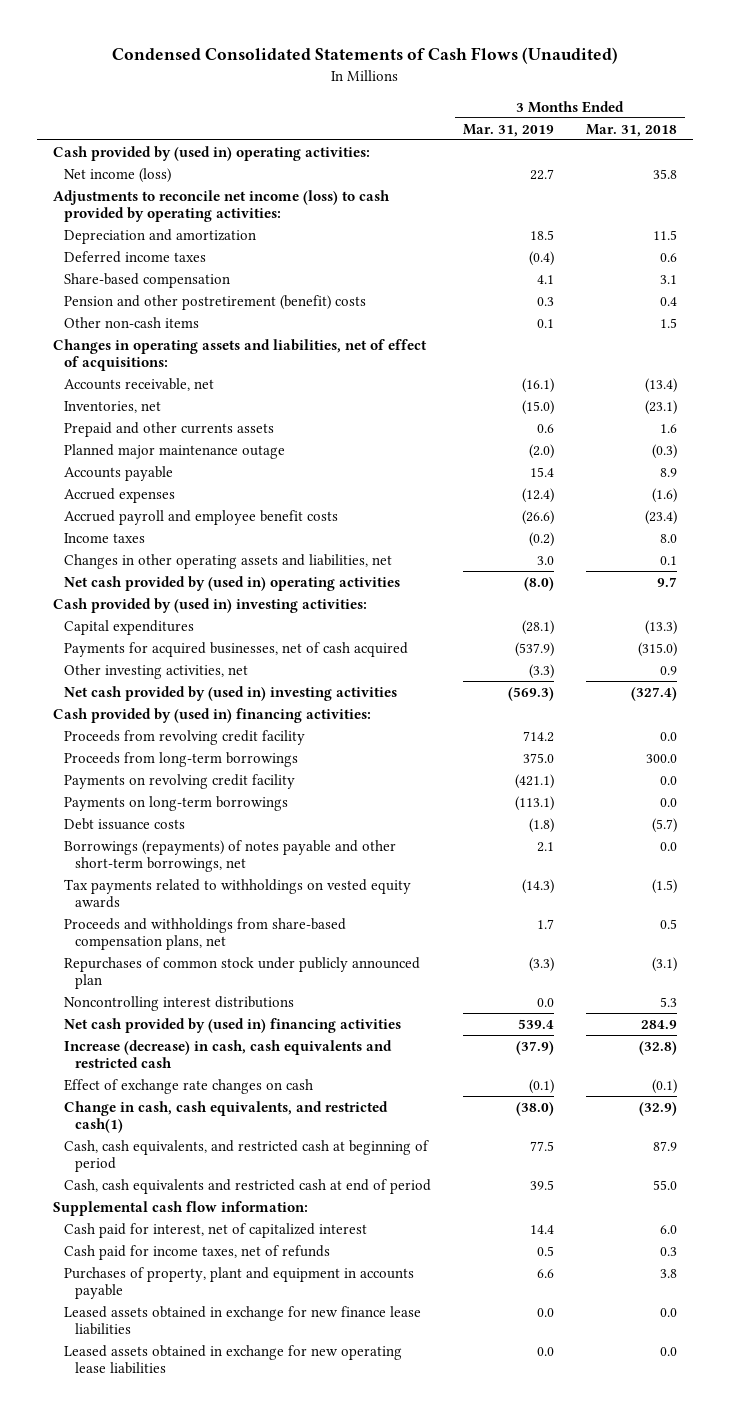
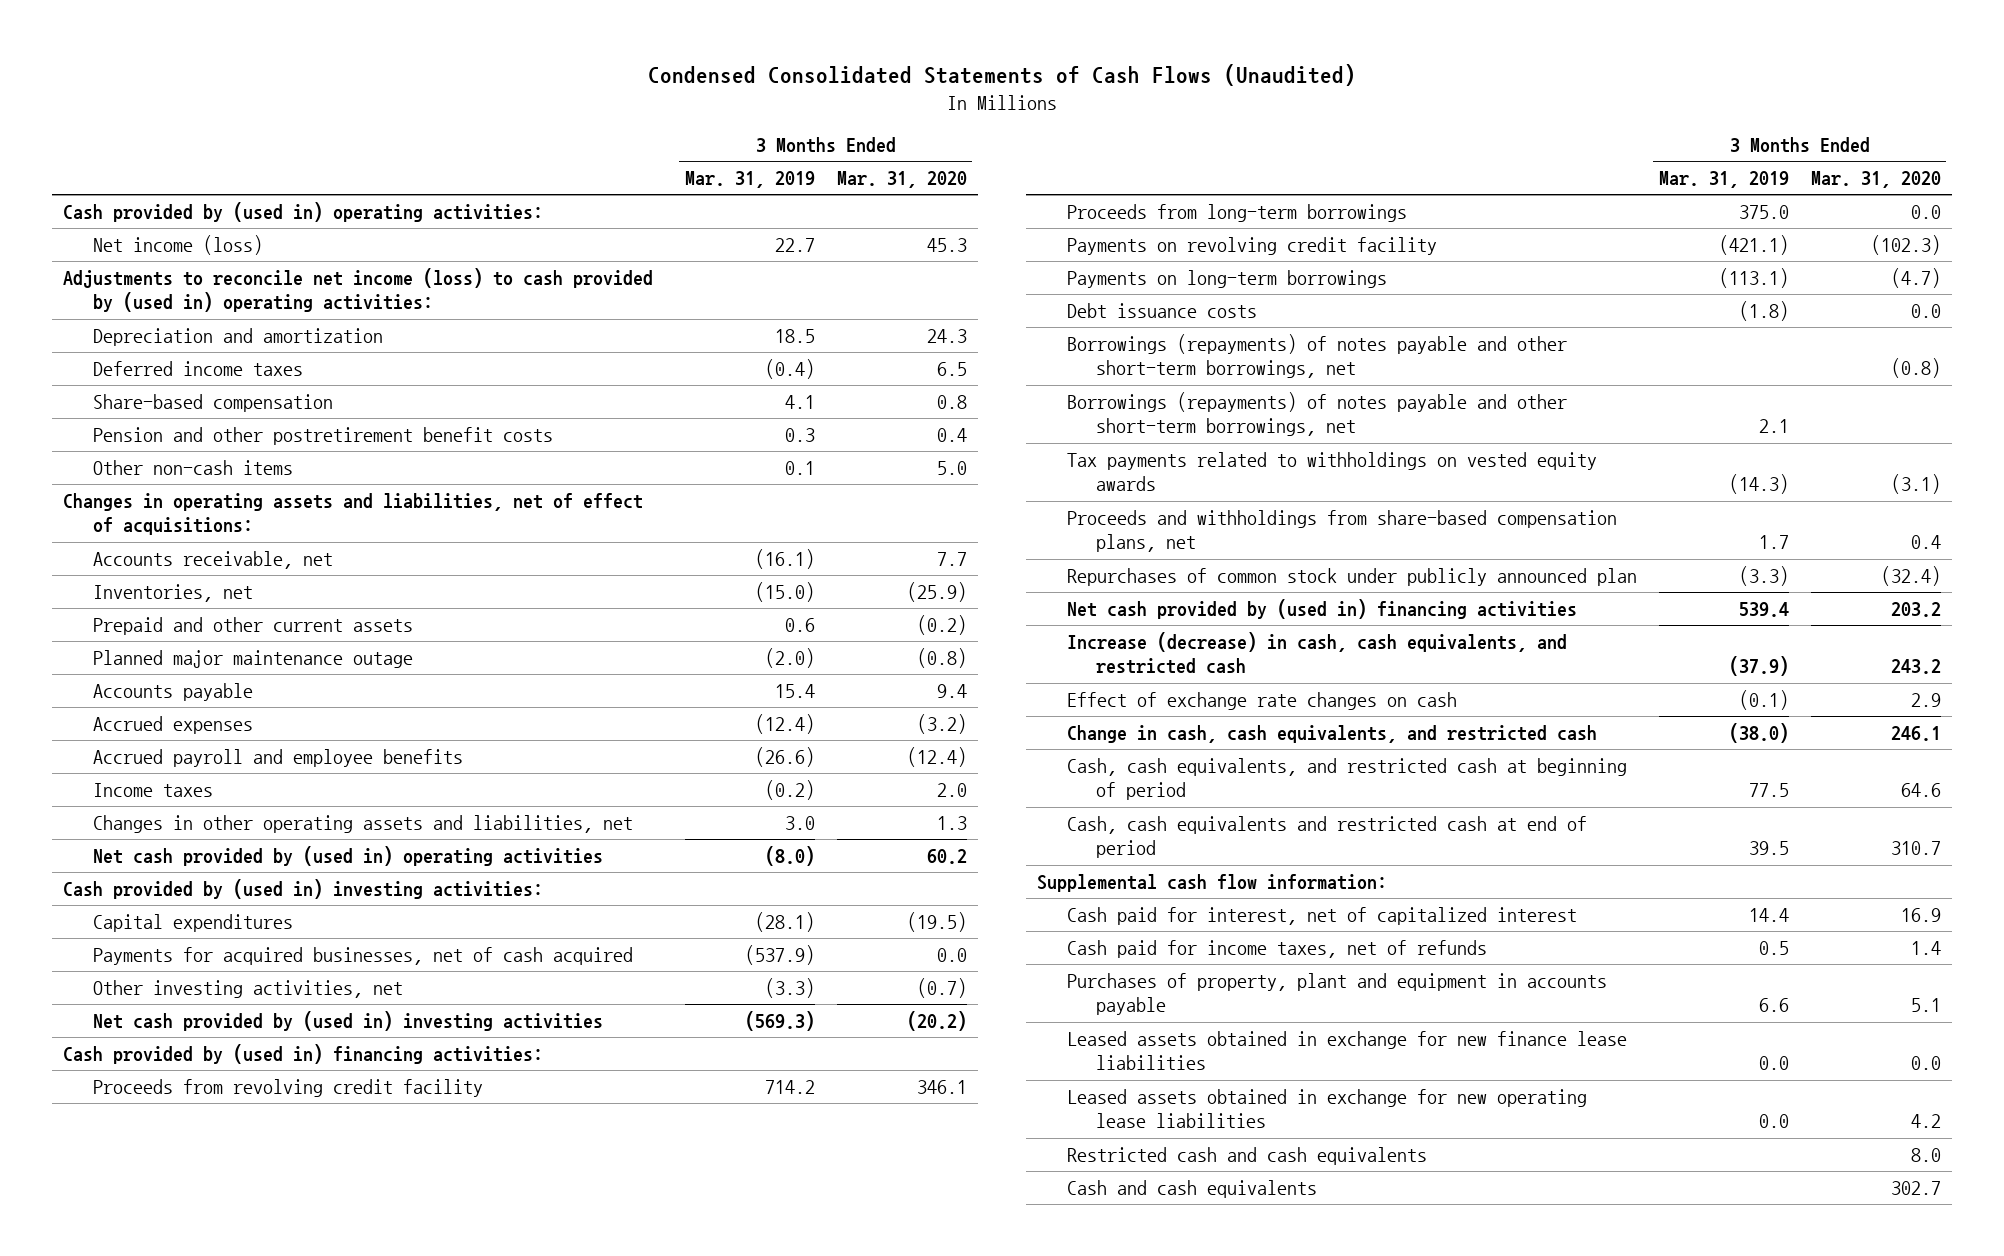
- | 3 Months Ended Mar. 31, 2019 | 3 Months Ended Mar. 31, 2018
+ | 3 Months Ended Mar. 31, 2019 | 3 Months Ended Mar. 31, 2020
- Adjustments to reconcile net income (loss) to cash provided by operating activities:
+ Adjustments to reconcile net income (loss) to cash provided by (used in) operating activities:
- Pension and other postretirement (benefit) costs | 0.3 | 0.4
+ Pension and other postretirement benefit costs | 0.3 | 0.4
- Prepaid and other currents assets | 0.6 | 1.6
+ Prepaid and other current assets | 0.6 | (0.2)
- Accrued payroll and employee benefit costs | (26.6) | (23.4)
+ Accrued payroll and employee benefits | (26.6) | (12.4)
+ Borrowings (repayments) of notes payable and other short-term borrowings, net | | (0.8)
- Noncontrolling interest distributions | 0.0 | 5.3
- Increase (decrease) in cash, cash equivalents and restricted cash | (37.9) | (32.8)
+ Increase (decrease) in cash, cash equivalents, and restricted cash | (37.9) | 243.2
- Change in cash, cash equivalents, and restricted cash(1) | (38.0) | (32.9)
+ Change in cash, cash equivalents, and restricted cash | (38.0) | 246.1
+ Restricted cash and cash equivalents | | 8.0
+ Cash and cash equivalents | | 302.7

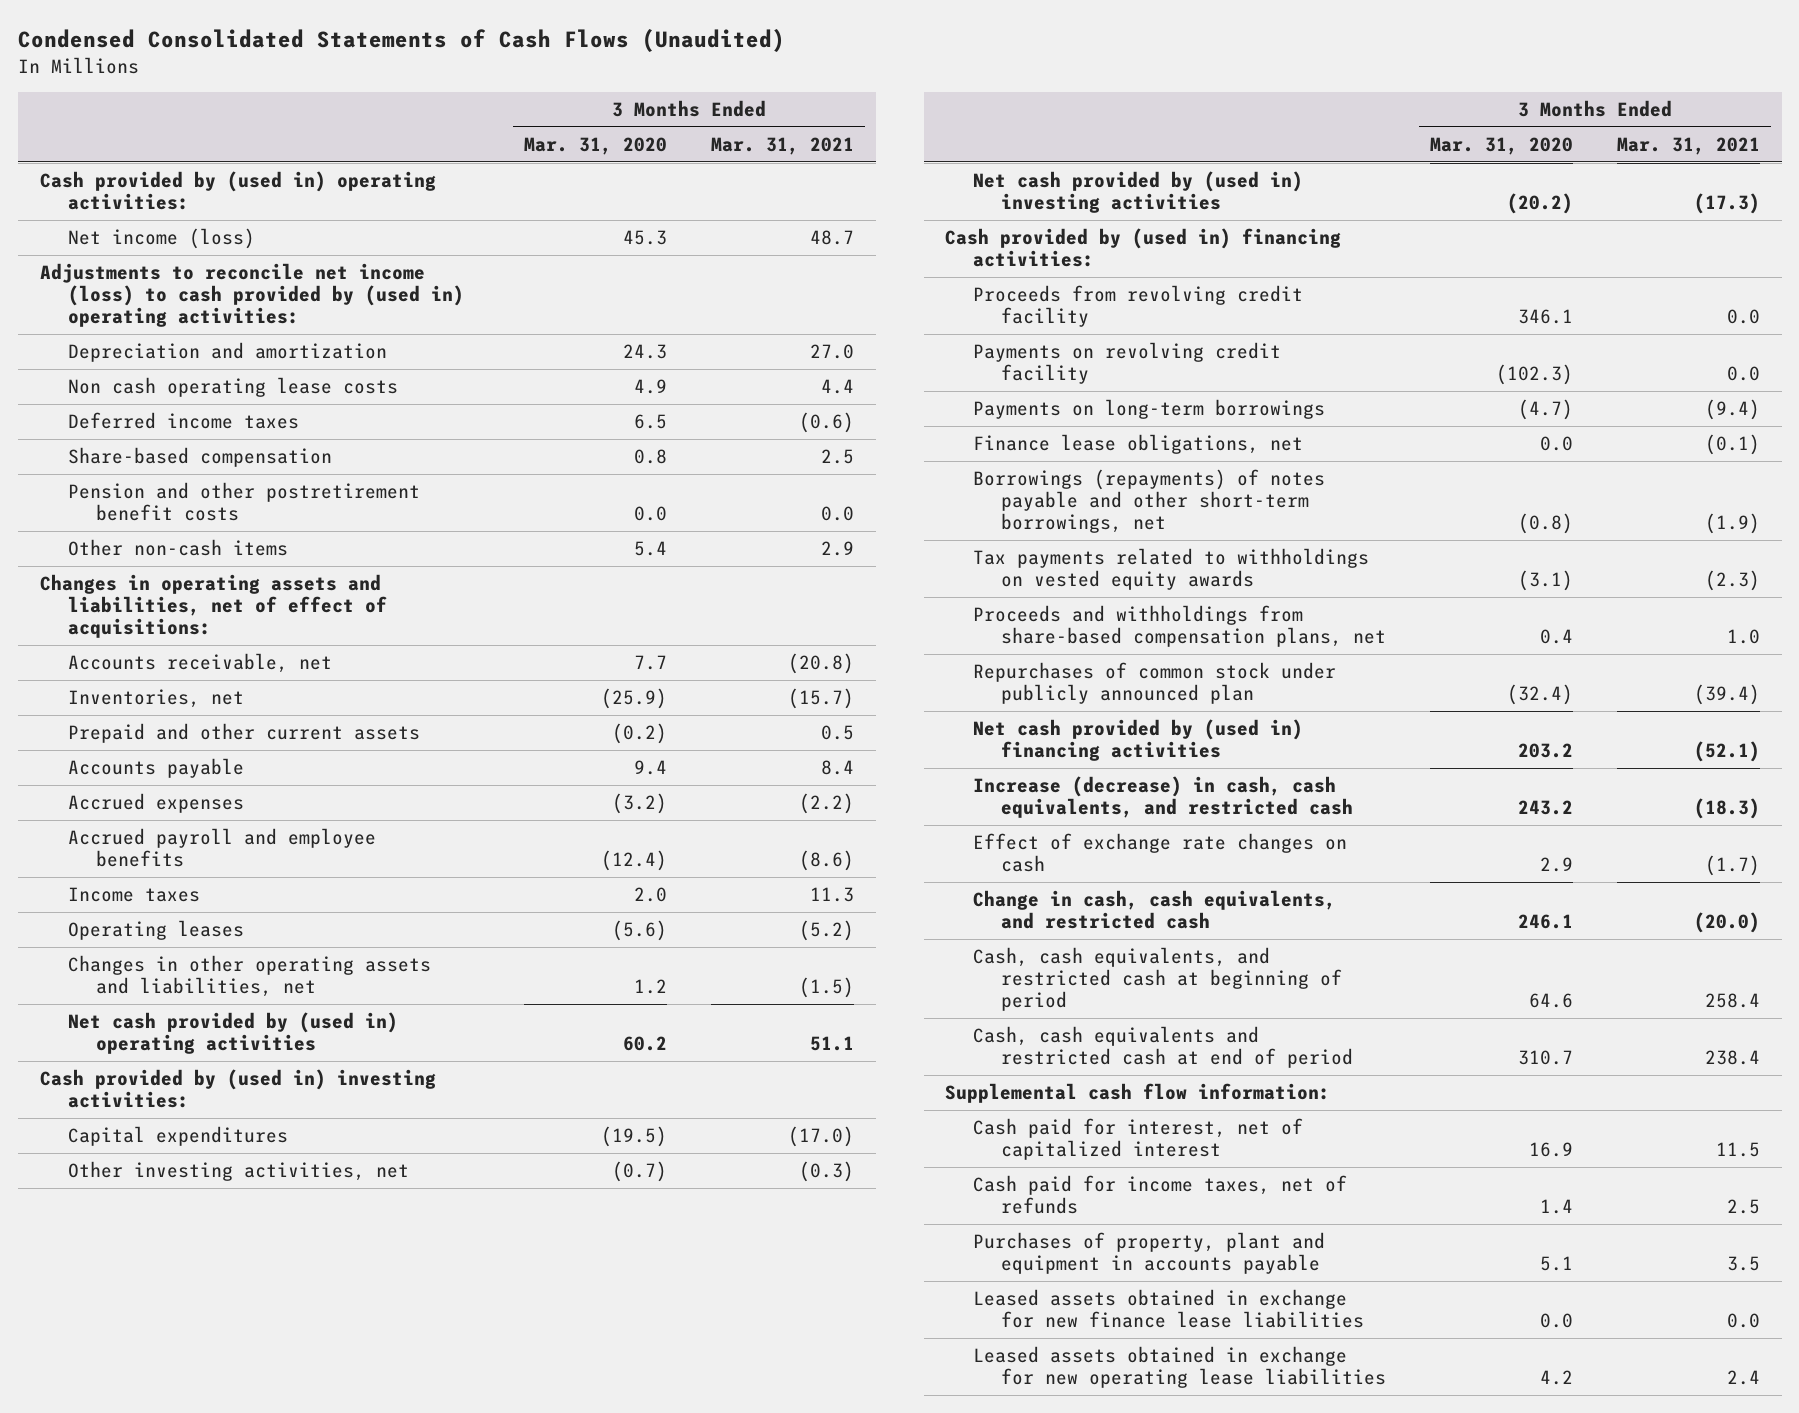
- | 3 Months Ended Mar. 31, 2019 | 3 Months Ended Mar. 31, 2020
+ | 3 Months Ended Mar. 31, 2020 | 3 Months Ended Mar. 31, 2021
+ Non cash operating lease costs | 4.9 | 4.4
- Pension and other postretirement benefit costs | 0.3 | 0.4
- Other non-cash items | 0.1 | 5.0
+ Pension and other postretirement benefit costs | 0.0 | 0.0
+ Other non-cash items | 5.4 | 2.9
- Planned major maintenance outage | (2.0) | (0.8)
- Changes in other operating assets and liabilities, net | 3.0 | 1.3
+ Operating leases | (5.6) | (5.2)
+ Changes in other operating assets and liabilities, net | 1.2 | (1.5)
- Payments for acquired businesses, net of cash acquired | (537.9) | 0.0
- Proceeds from long-term borrowings | 375.0 | 0.0
- Debt issuance costs | (1.8) | 0.0
+ Finance lease obligations, net | 0.0 | (0.1)
- Borrowings (repayments) of notes payable and other short-term borrowings, net | 2.1 |
- Restricted cash and cash equivalents | | 8.0
- Cash and cash equivalents | | 302.7

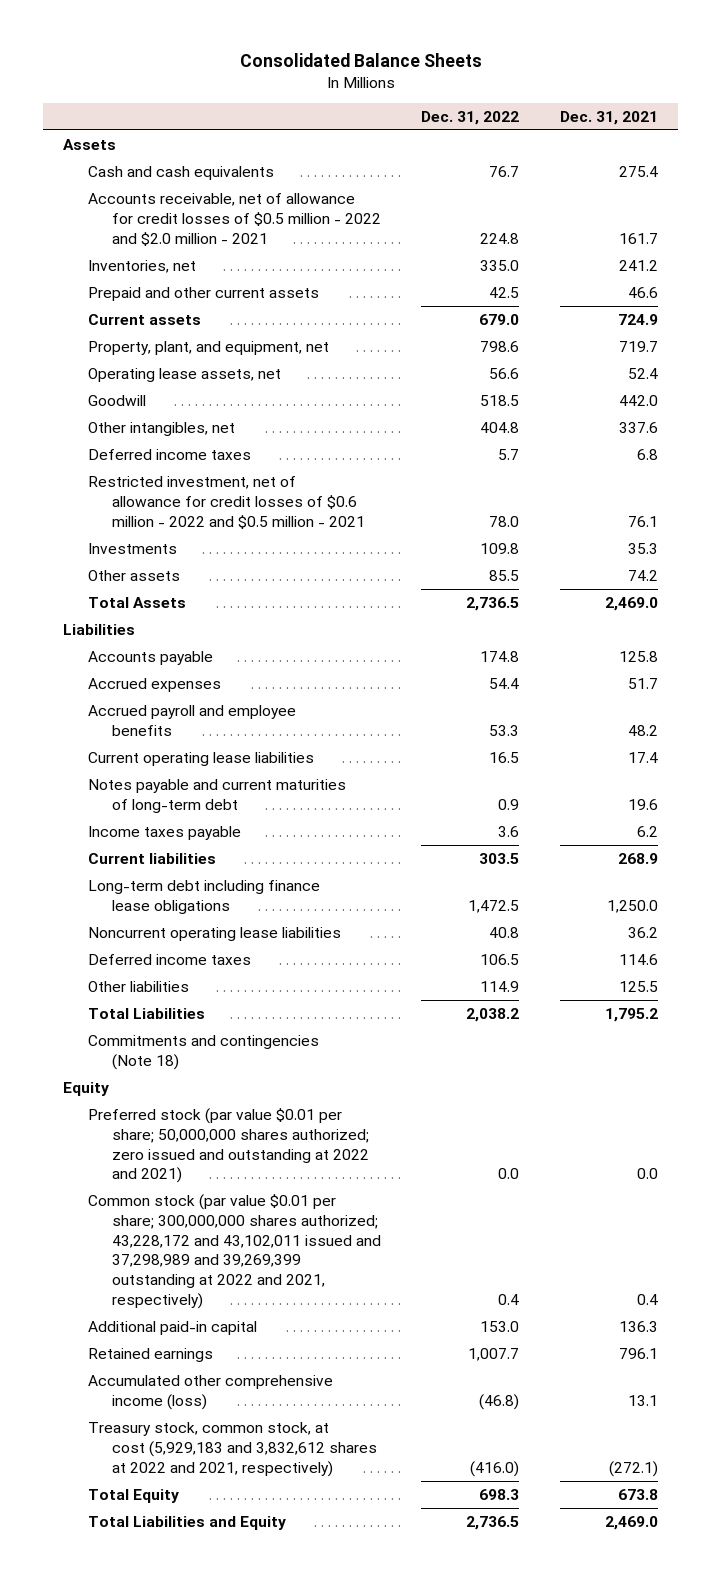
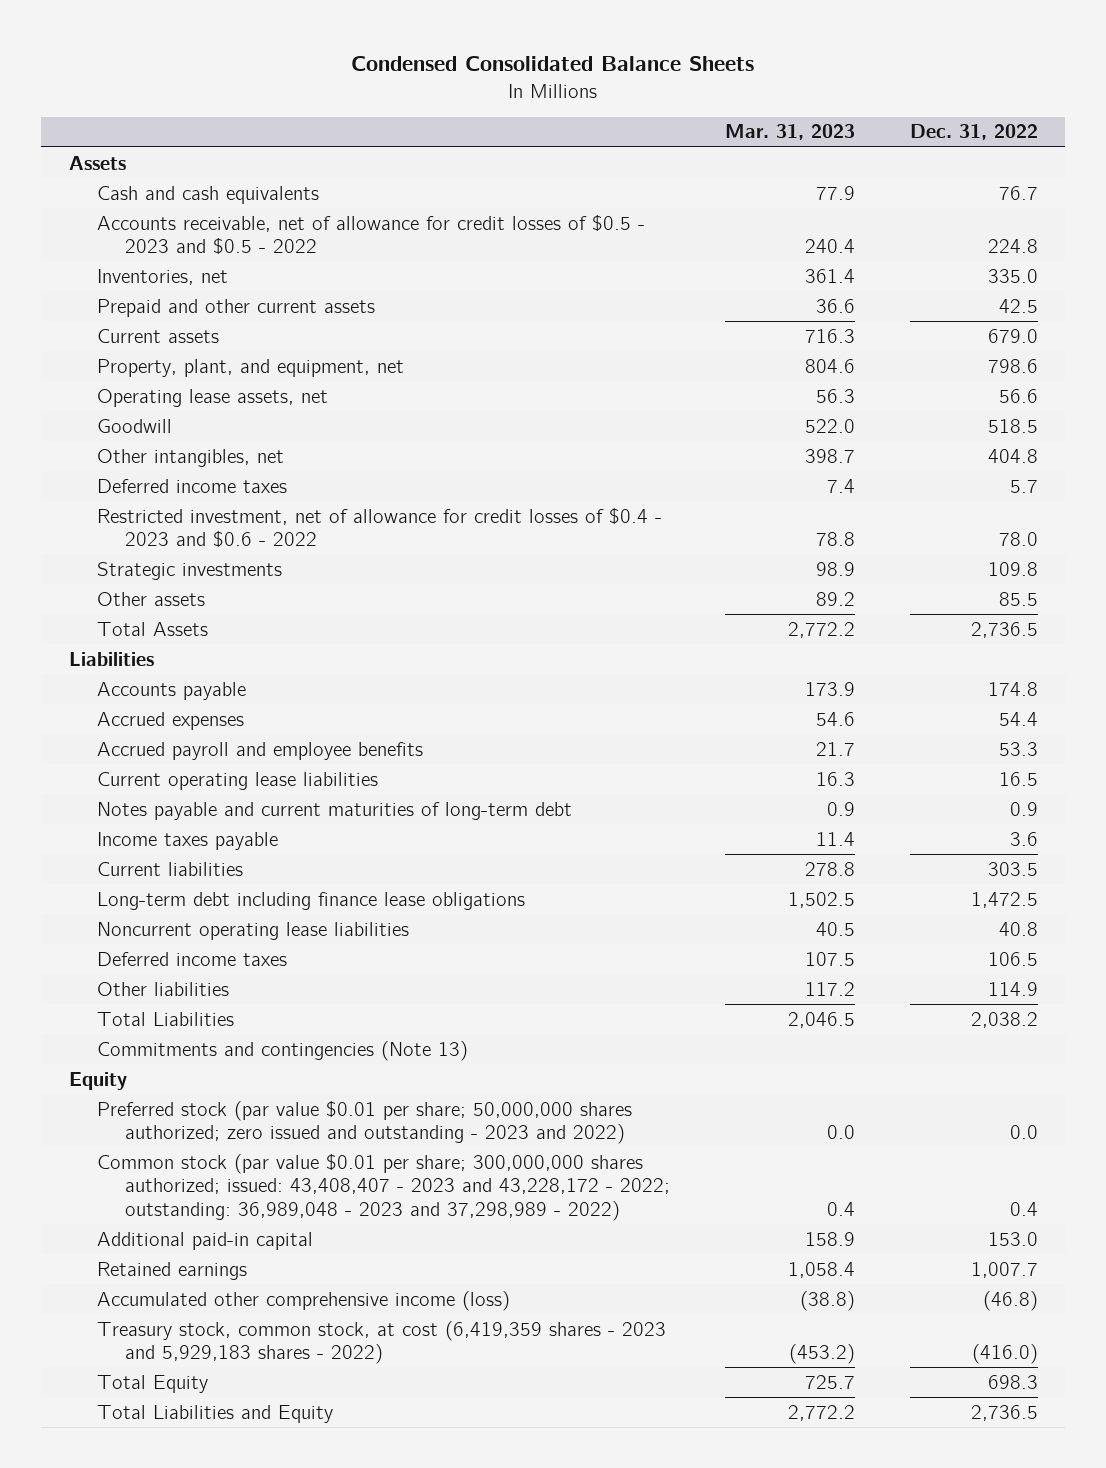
- Consolidated Balance Sheets
+ Condensed Consolidated Balance Sheets
- | Dec. 31, 2022 | Dec. 31, 2021
+ | Mar. 31, 2023 | Dec. 31, 2022
- Accounts receivable, net of allowance for credit losses of $0.5 million - 2022 and $2.0 million - 2021 | 224.8 | 161.7
+ Accounts receivable, net of allowance for credit losses of $0.5 - 2023 and $0.5 - 2022 | 240.4 | 224.8
- Restricted investment, net of allowance for credit losses of $0.6 million - 2022 and $0.5 million - 2021 | 78.0 | 76.1
- Investments | 109.8 | 35.3
+ Restricted investment, net of allowance for credit losses of $0.4 - 2023 and $0.6 - 2022 | 78.8 | 78.0
+ Strategic investments | 98.9 | 109.8
- Commitments and contingencies (Note 18)
+ Commitments and contingencies (Note 13)
- Preferred stock (par value $0.01 per share; 50,000,000 shares authorized; zero issued and outstanding at 2022 and 2021) | 0.0 | 0.0
- Common stock (par value $0.01 per share; 300,000,000 shares authorized; 43,228,172 and 43,102,011 issued and 37,298,989 and 39,269,399 outstanding at 2022 and 2021, respectively) | 0.4 | 0.4
+ Preferred stock (par value $0.01 per share; 50,000,000 shares authorized; zero issued and outstanding - 2023 and 2022) | 0.0 | 0.0
+ Common stock (par value $0.01 per share; 300,000,000 shares authorized; issued: 43,408,407 - 2023 and 43,228,172 - 2022; outstanding: 36,989,048 - 2023 and 37,298,989 - 2022) | 0.4 | 0.4
- Treasury stock, common stock, at cost (5,929,183 and 3,832,612 shares at 2022 and 2021, respectively) | (416.0) | (272.1)
+ Treasury stock, common stock, at cost (6,419,359 shares - 2023 and 5,929,183 shares - 2022) | (453.2) | (416.0)

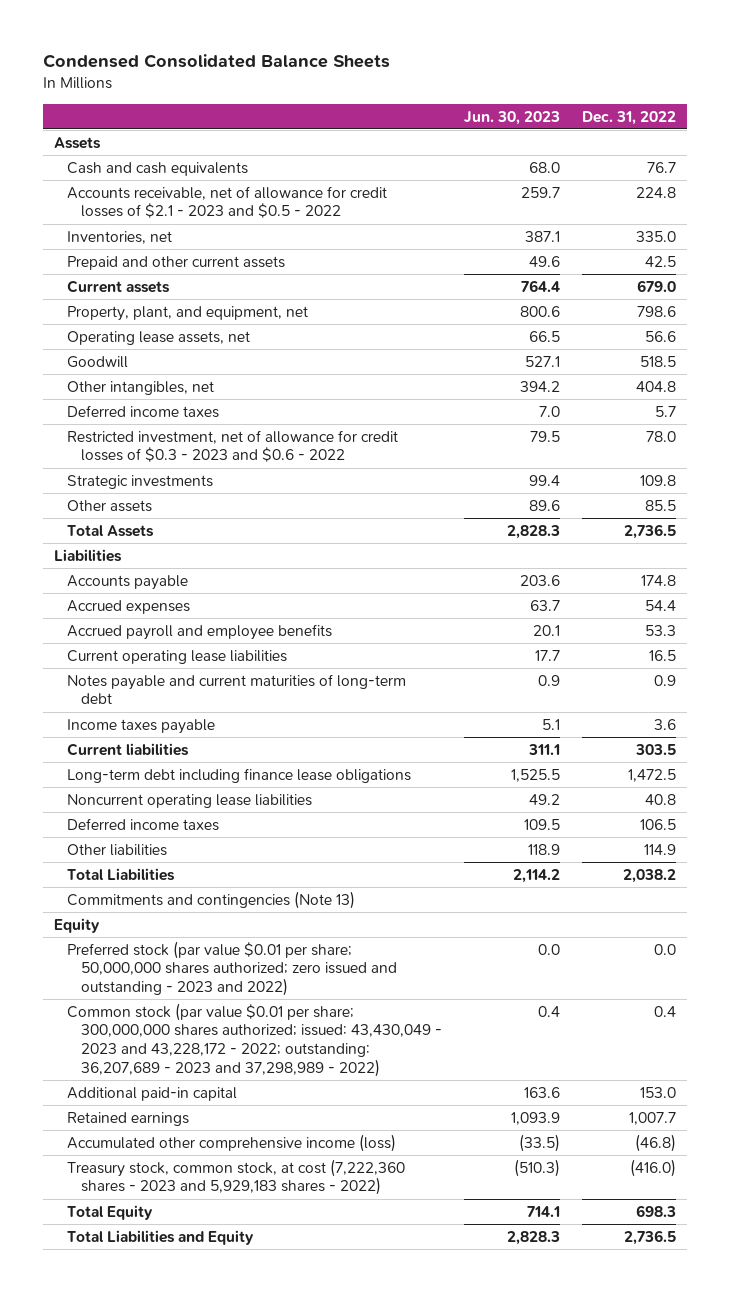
- | Mar. 31, 2023 | Dec. 31, 2022
+ | Jun. 30, 2023 | Dec. 31, 2022
- Accounts receivable, net of allowance for credit losses of $0.5 - 2023 and $0.5 - 2022 | 240.4 | 224.8
+ Accounts receivable, net of allowance for credit losses of $2.1 - 2023 and $0.5 - 2022 | 259.7 | 224.8
- Restricted investment, net of allowance for credit losses of $0.4 - 2023 and $0.6 - 2022 | 78.8 | 78.0
+ Restricted investment, net of allowance for credit losses of $0.3 - 2023 and $0.6 - 2022 | 79.5 | 78.0
- Common stock (par value $0.01 per share; 300,000,000 shares authorized; issued: 43,408,407 - 2023 and 43,228,172 - 2022; outstanding: 36,989,048 - 2023 and 37,298,989 - 2022) | 0.4 | 0.4
+ Common stock (par value $0.01 per share; 300,000,000 shares authorized; issued: 43,430,049 - 2023 and 43,228,172 - 2022; outstanding: 36,207,689 - 2023 and 37,298,989 - 2022) | 0.4 | 0.4
- Treasury stock, common stock, at cost (6,419,359 shares - 2023 and 5,929,183 shares - 2022) | (453.2) | (416.0)
+ Treasury stock, common stock, at cost (7,222,360 shares - 2023 and 5,929,183 shares - 2022) | (510.3) | (416.0)

